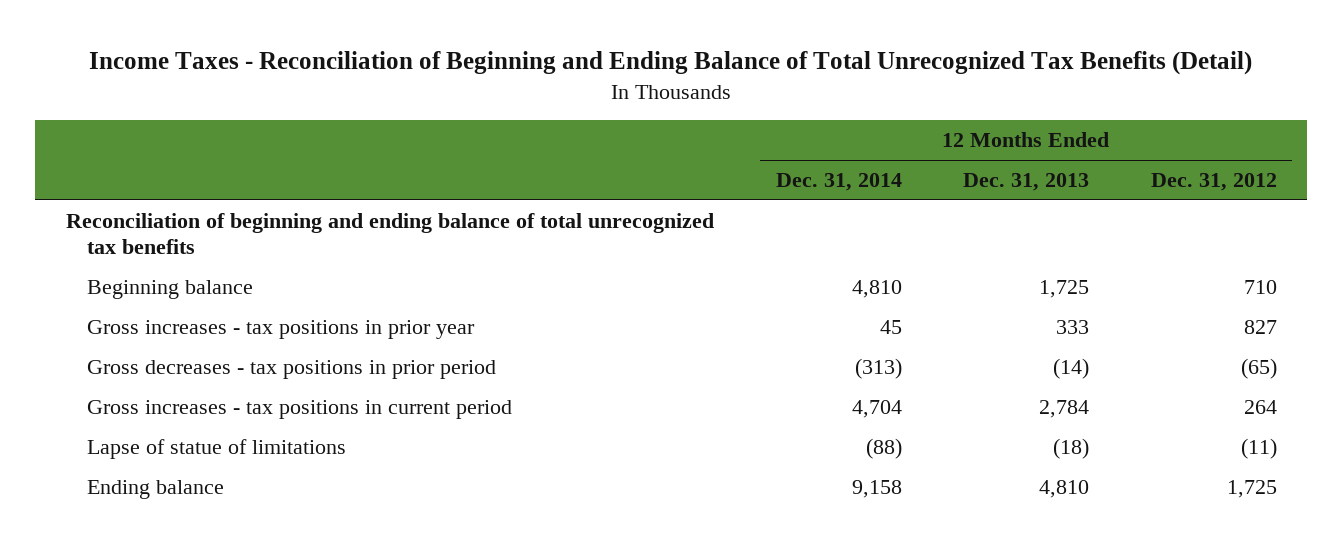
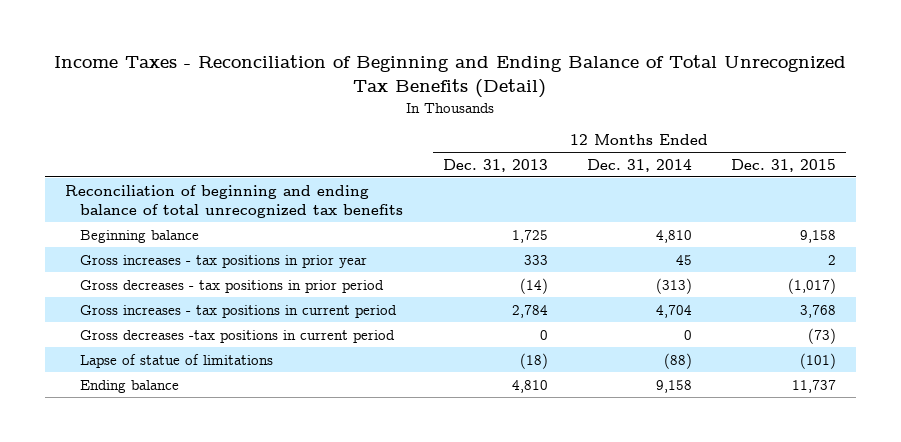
- | 12 Months Ended Dec. 31, 2014 | 12 Months Ended Dec. 31, 2013 | 12 Months Ended Dec. 31, 2012
+ | 12 Months Ended Dec. 31, 2013 | 12 Months Ended Dec. 31, 2014 | 12 Months Ended Dec. 31, 2015
+ Gross decreases -tax positions in current period | 0 | 0 | (73)

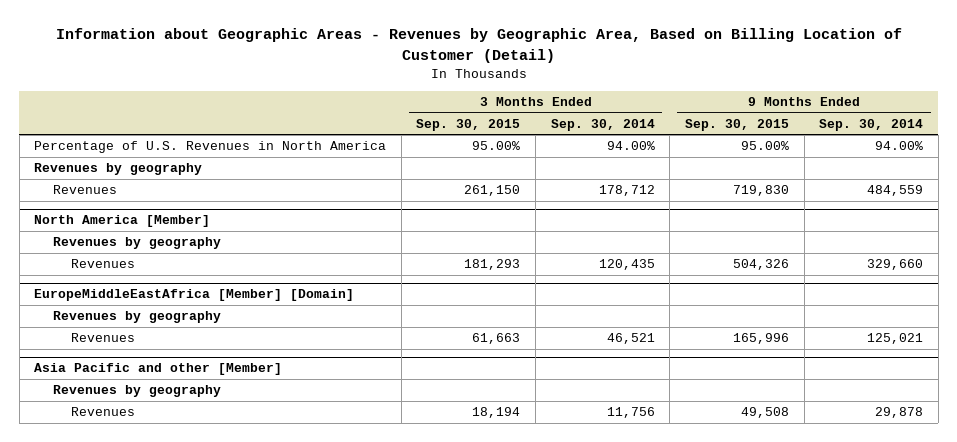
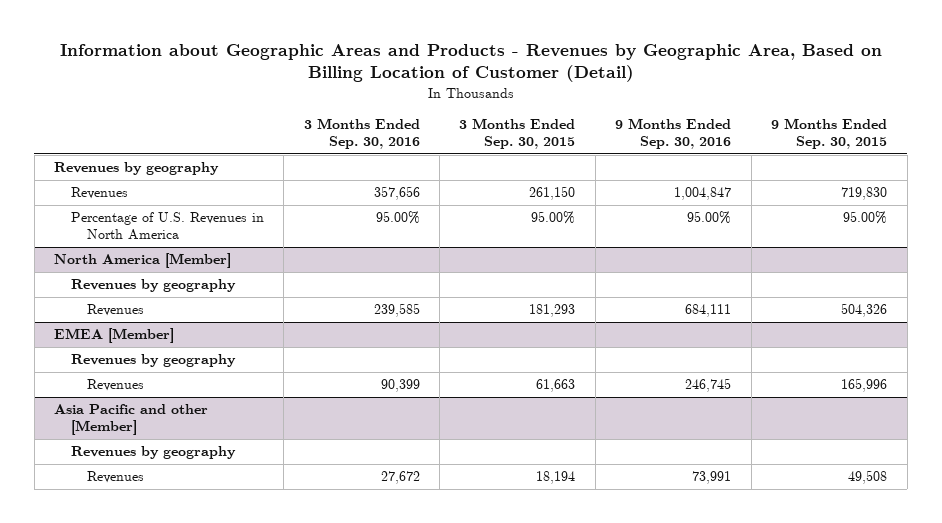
- Information about Geographic Areas - Revenues by Geographic Area, Based on Billing Location of Customer (Detail)
+ Information about Geographic Areas and Products - Revenues by Geographic Area, Based on Billing Location of Customer (Detail)
- | 3 Months Ended Sep. 30, 2015 | 3 Months Ended Sep. 30, 2014 | 9 Months Ended Sep. 30, 2015 | 9 Months Ended Sep. 30, 2014
+ | 3 Months Ended Sep. 30, 2016 | 3 Months Ended Sep. 30, 2015 | 9 Months Ended Sep. 30, 2016 | 9 Months Ended Sep. 30, 2015
moved down: Percentage of U.S. Revenues in North America | 95.00% | 95.00% | 95.00% | 95.00%
- EuropeMiddleEastAfrica [Member] [Domain]
+ EMEA [Member]

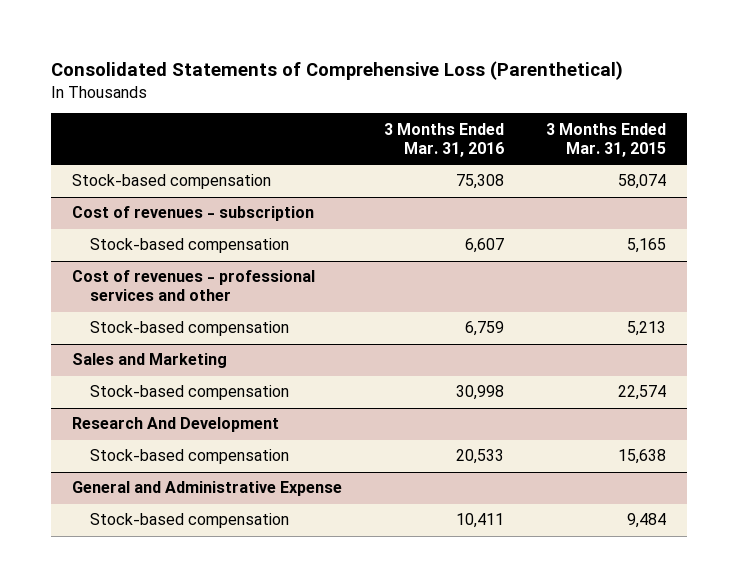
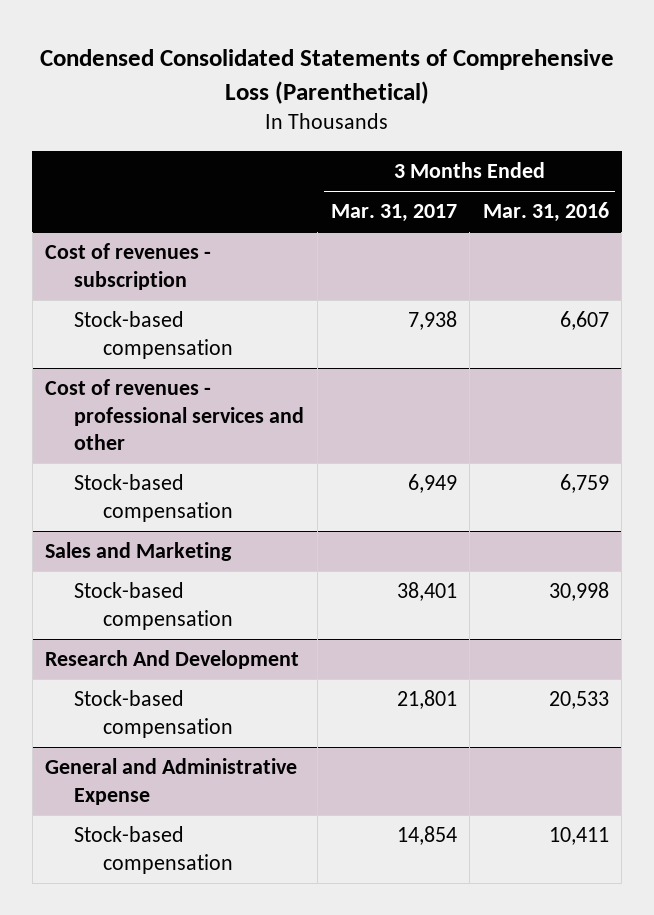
- Consolidated Statements of Comprehensive Loss (Parenthetical)
+ Condensed Consolidated Statements of Comprehensive Loss (Parenthetical)
- | 3 Months Ended Mar. 31, 2016 | 3 Months Ended Mar. 31, 2015
+ | 3 Months Ended Mar. 31, 2017 | 3 Months Ended Mar. 31, 2016
- Stock-based compensation | 75,308 | 58,074

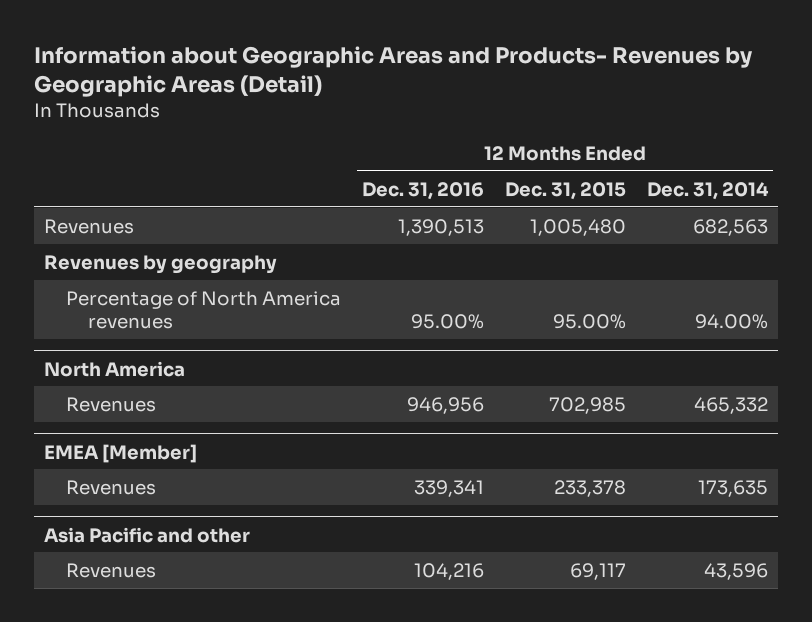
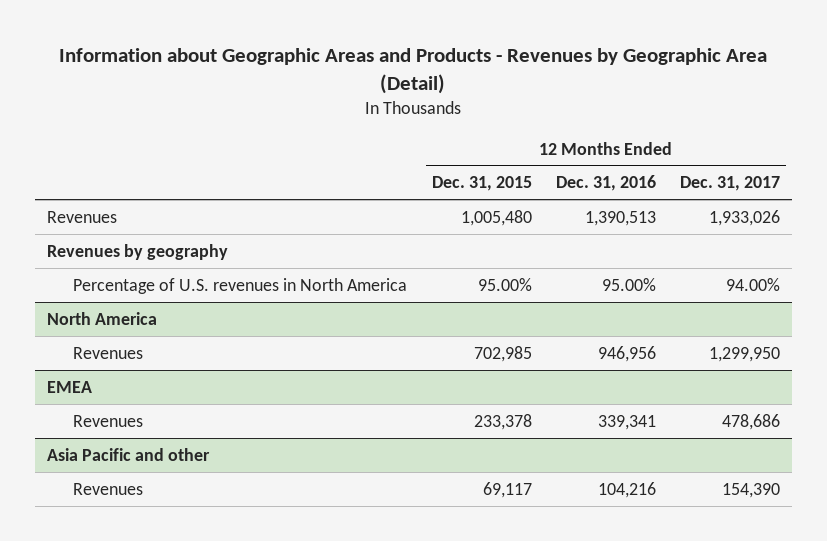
- Information about Geographic Areas and Products- Revenues by Geographic Areas (Detail)
+ Information about Geographic Areas and Products - Revenues by Geographic Area (Detail)
- | 12 Months Ended Dec. 31, 2016 | 12 Months Ended Dec. 31, 2015 | 12 Months Ended Dec. 31, 2014
+ | 12 Months Ended Dec. 31, 2015 | 12 Months Ended Dec. 31, 2016 | 12 Months Ended Dec. 31, 2017
- Percentage of North America revenues | 95.00% | 95.00% | 94.00%
+ Percentage of U.S. revenues in North America | 95.00% | 95.00% | 94.00%
- EMEA [Member]
+ EMEA

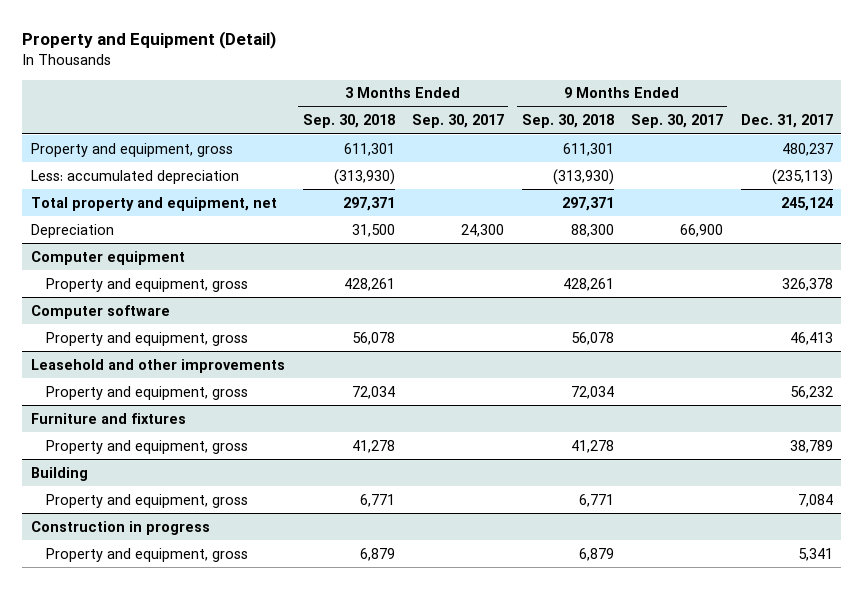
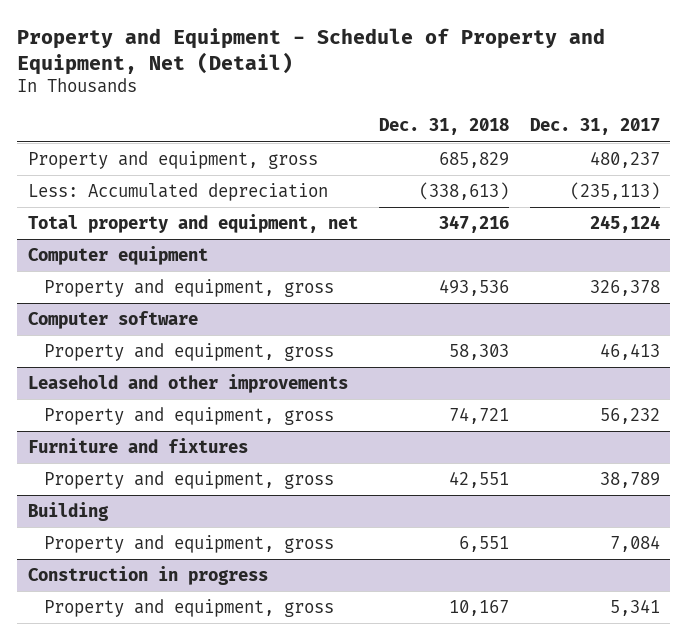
- Property and Equipment (Detail)
+ Property and Equipment - Schedule of Property and Equipment, Net (Detail)
- | 3 Months Ended Sep. 30, 2018 | 3 Months Ended Sep. 30, 2017 | 9 Months Ended Sep. 30, 2018 | 9 Months Ended Sep. 30, 2017 | Dec. 31, 2017
+ | Dec. 31, 2018 | Dec. 31, 2017
- Less: accumulated depreciation | (313,930) | | (313,930) | | (235,113)
+ Less: Accumulated depreciation | (338,613) | (235,113)
- Depreciation | 31,500 | 24,300 | 88,300 | 66,900 |

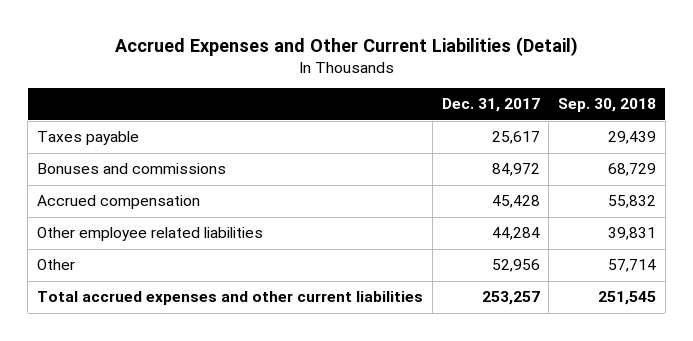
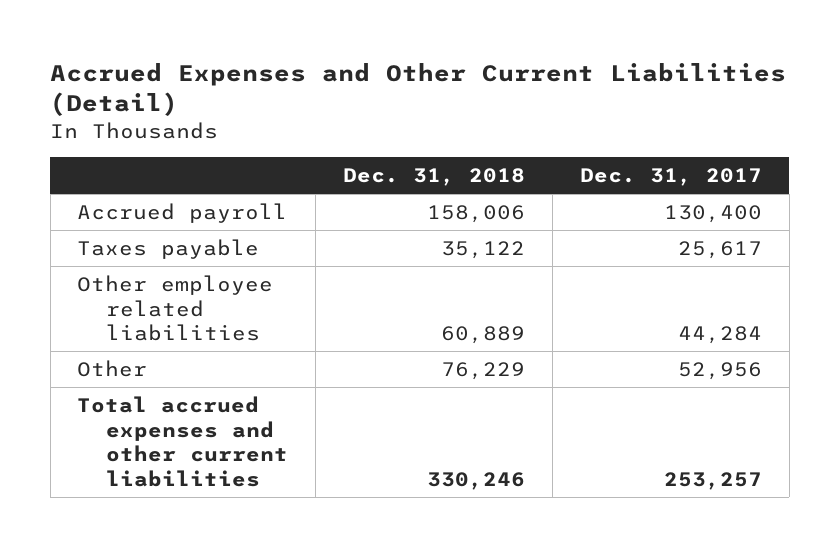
- | Dec. 31, 2017 | Sep. 30, 2018
+ | Dec. 31, 2018 | Dec. 31, 2017
+ Accrued payroll | 158,006 | 130,400
- Bonuses and commissions | 84,972 | 68,729
- Accrued compensation | 45,428 | 55,832

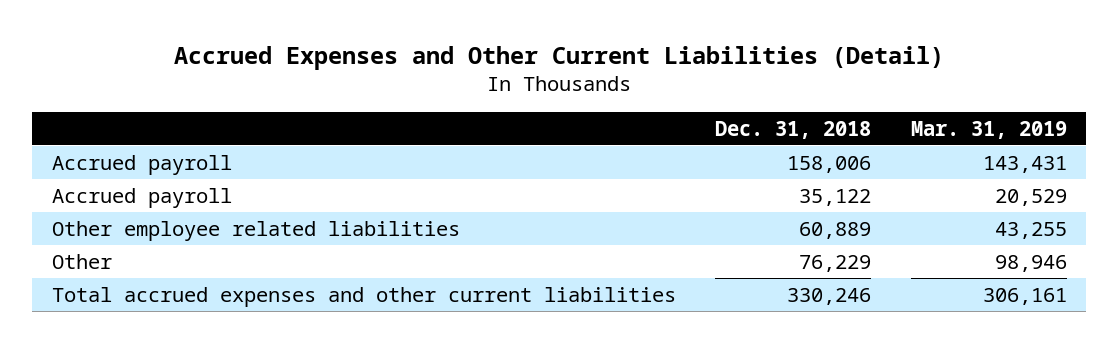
- | Dec. 31, 2018 | Dec. 31, 2017
+ | Dec. 31, 2018 | Mar. 31, 2019
- Taxes payable | 35,122 | 25,617
+ Accrued payroll | 35,122 | 20,529

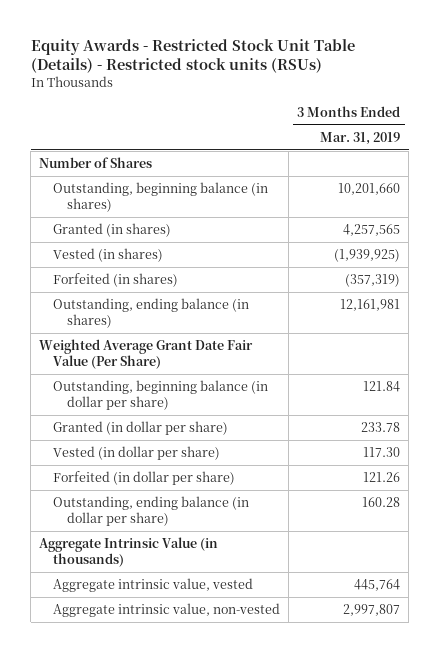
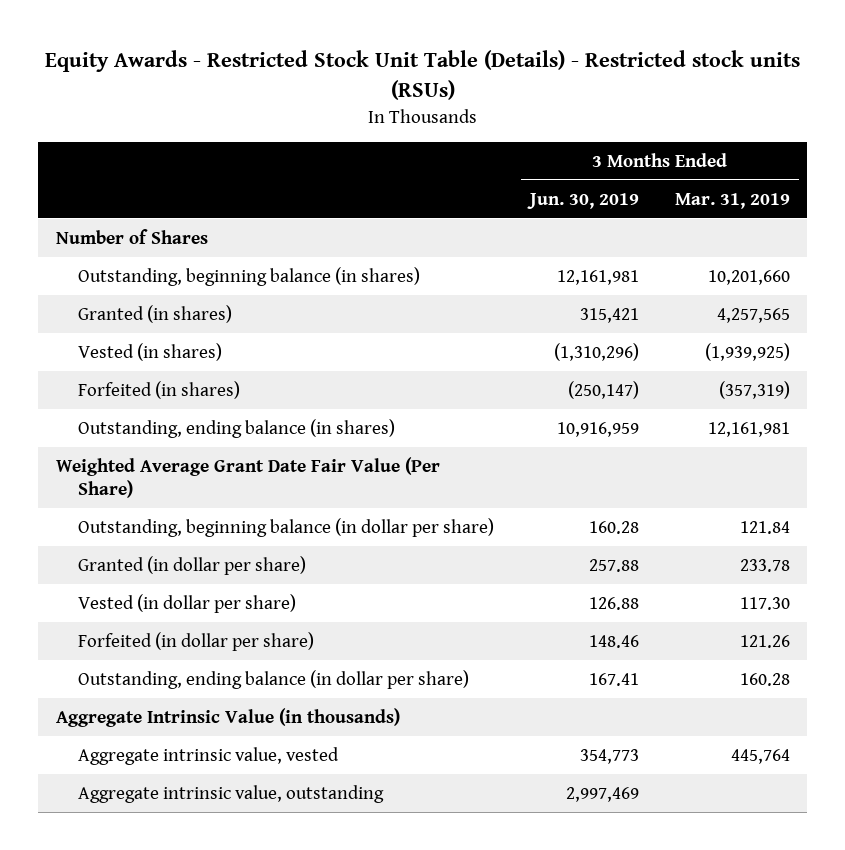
- | 3 Months Ended Mar. 31, 2019
+ | 3 Months Ended Jun. 30, 2019 | 3 Months Ended Mar. 31, 2019
- Aggregate intrinsic value, non-vested | 2,997,807
+ Aggregate intrinsic value, outstanding | 2,997,469 |

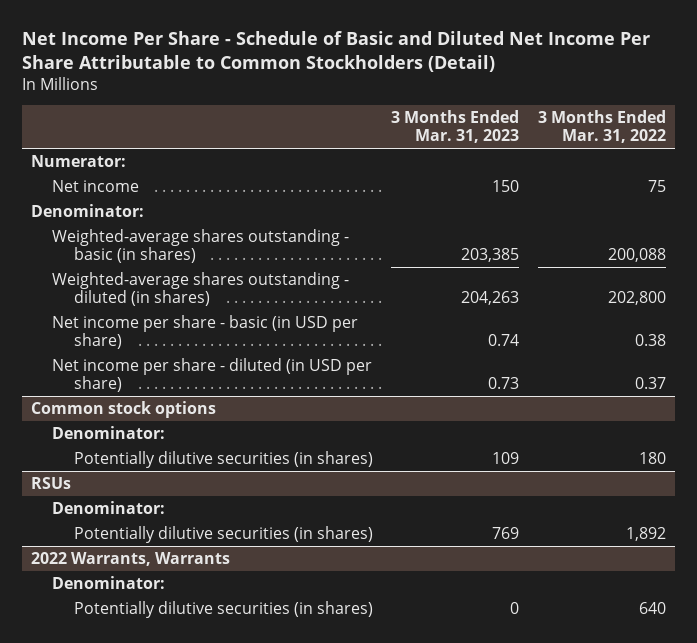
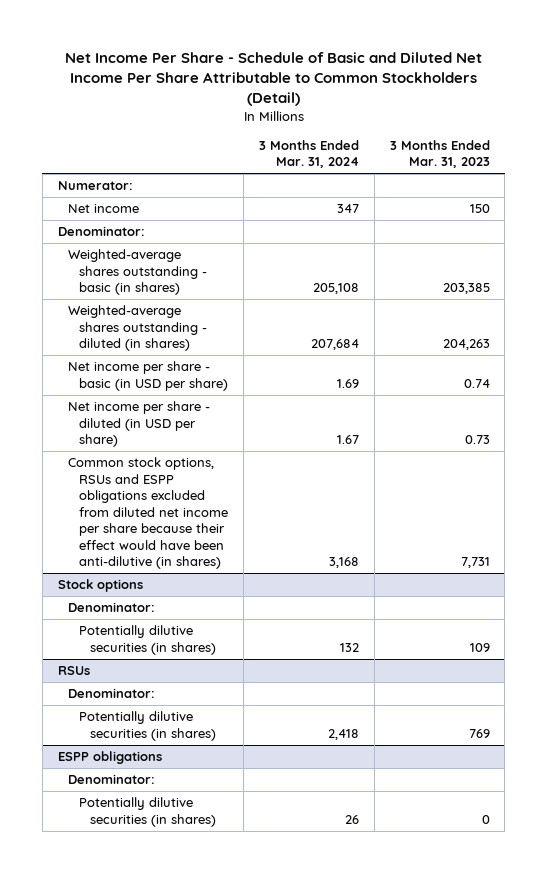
- | 3 Months Ended Mar. 31, 2023 | 3 Months Ended Mar. 31, 2022
+ | 3 Months Ended Mar. 31, 2024 | 3 Months Ended Mar. 31, 2023
- Common stock options
+ Common stock options, RSUs and ESPP obligations excluded from diluted net income per share because their effect would have been anti-dilutive (in shares) | 3,168 | 7,731
+ Stock options
- 2022 Warrants, Warrants
+ ESPP obligations

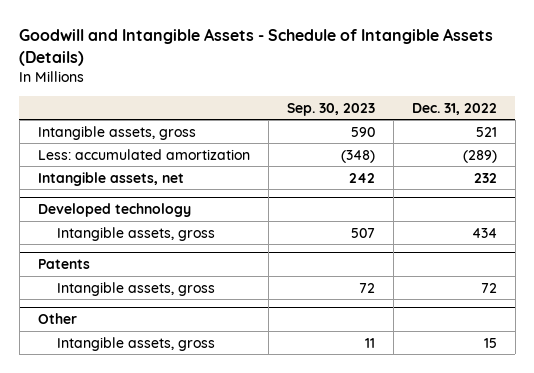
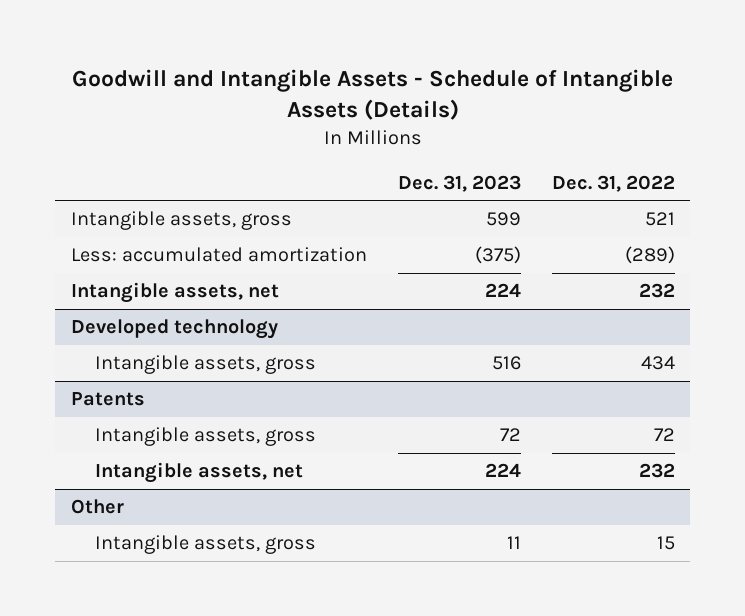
- | Sep. 30, 2023 | Dec. 31, 2022
+ | Dec. 31, 2023 | Dec. 31, 2022
@ Patents
+ Intangible assets, net | 224 | 232

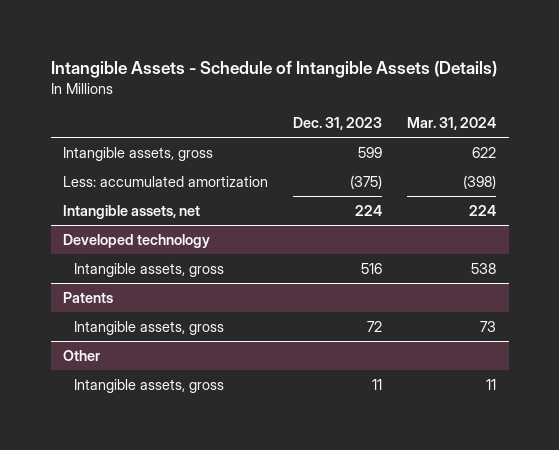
- Goodwill and Intangible Assets - Schedule of Intangible Assets (Details)
+ Intangible Assets - Schedule of Intangible Assets (Details)
- | Dec. 31, 2023 | Dec. 31, 2022
+ | Dec. 31, 2023 | Mar. 31, 2024
@ Patents
- Intangible assets, net | 224 | 232

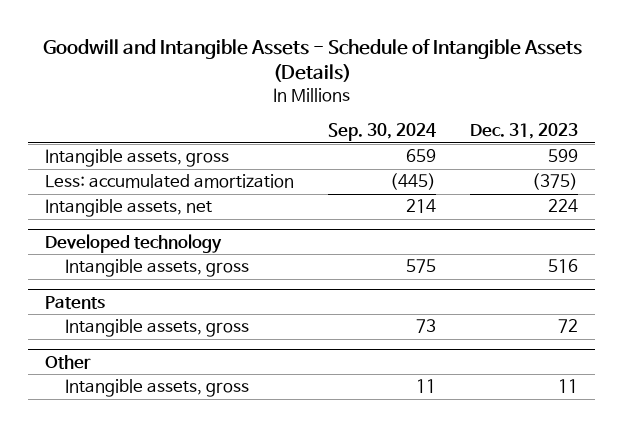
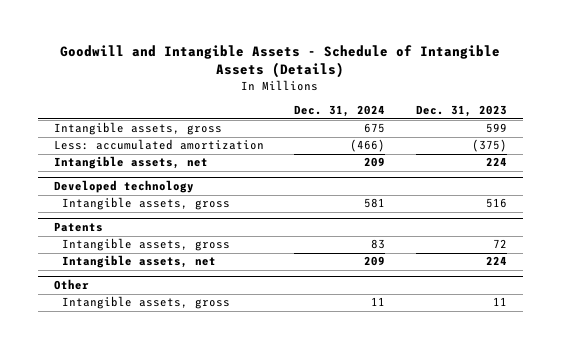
- | Sep. 30, 2024 | Dec. 31, 2023
+ | Dec. 31, 2024 | Dec. 31, 2023
@ Patents
+ Intangible assets, net | 209 | 224

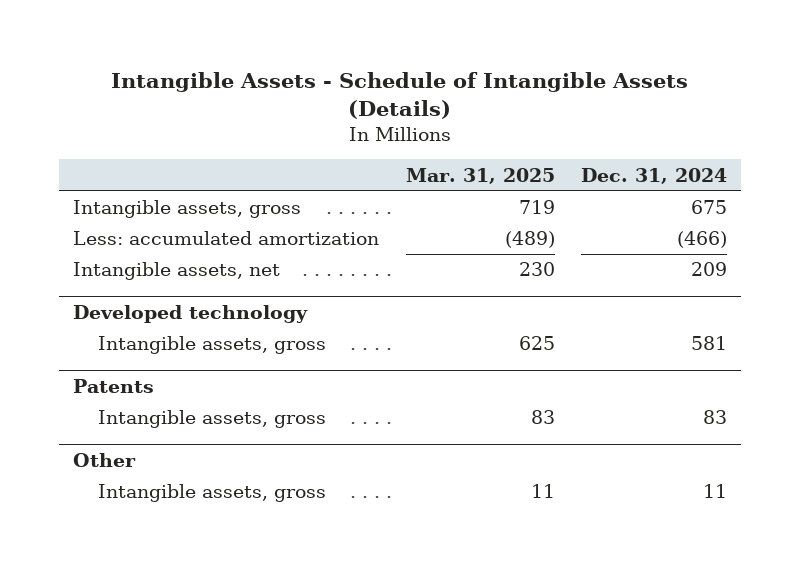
- Goodwill and Intangible Assets - Schedule of Intangible Assets (Details)
+ Intangible Assets - Schedule of Intangible Assets (Details)
- | Dec. 31, 2024 | Dec. 31, 2023
+ | Mar. 31, 2025 | Dec. 31, 2024
@ Patents
- Intangible assets, net | 209 | 224

